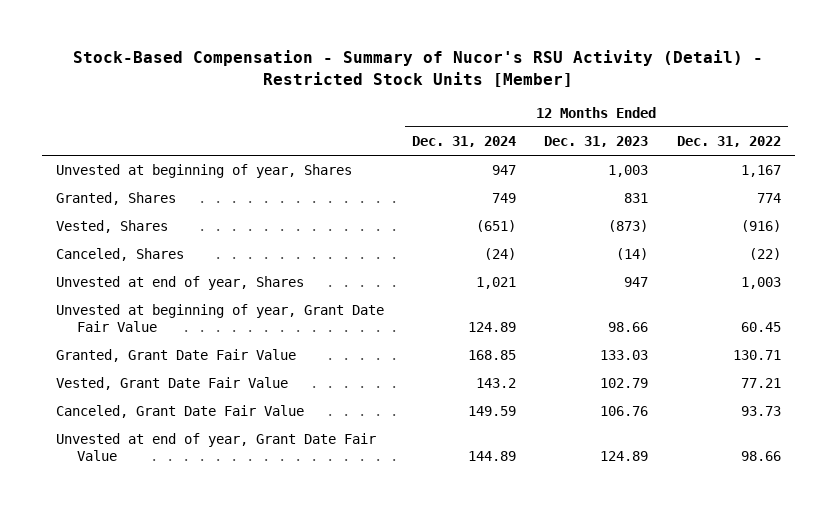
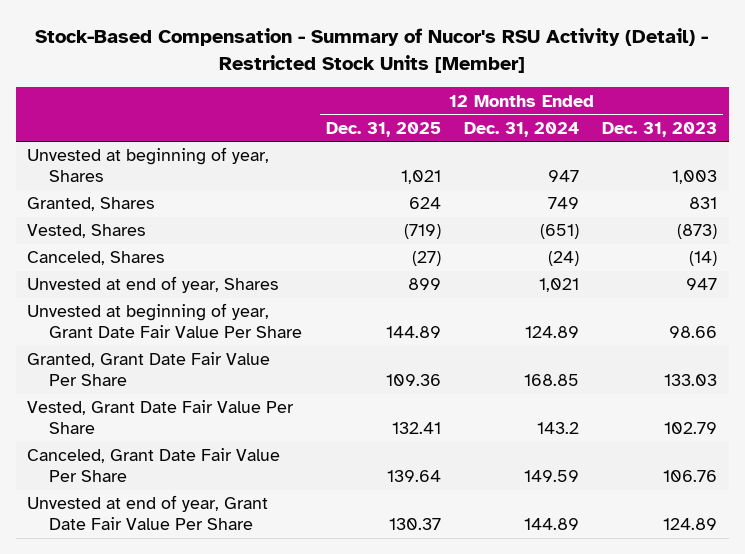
- | 12 Months Ended Dec. 31, 2024 | 12 Months Ended Dec. 31, 2023 | 12 Months Ended Dec. 31, 2022
+ | 12 Months Ended Dec. 31, 2025 | 12 Months Ended Dec. 31, 2024 | 12 Months Ended Dec. 31, 2023
- Unvested at beginning of year, Grant Date Fair Value | 124.89 | 98.66 | 60.45
- Granted, Grant Date Fair Value | 168.85 | 133.03 | 130.71
- Vested, Grant Date Fair Value | 143.2 | 102.79 | 77.21
- Canceled, Grant Date Fair Value | 149.59 | 106.76 | 93.73
- Unvested at end of year, Grant Date Fair Value | 144.89 | 124.89 | 98.66
+ Unvested at beginning of year, Grant Date Fair Value Per Share | 144.89 | 124.89 | 98.66
+ Granted, Grant Date Fair Value Per Share | 109.36 | 168.85 | 133.03
+ Vested, Grant Date Fair Value Per Share | 132.41 | 143.2 | 102.79
+ Canceled, Grant Date Fair Value Per Share | 139.64 | 149.59 | 106.76
+ Unvested at end of year, Grant Date Fair Value Per Share | 130.37 | 144.89 | 124.89

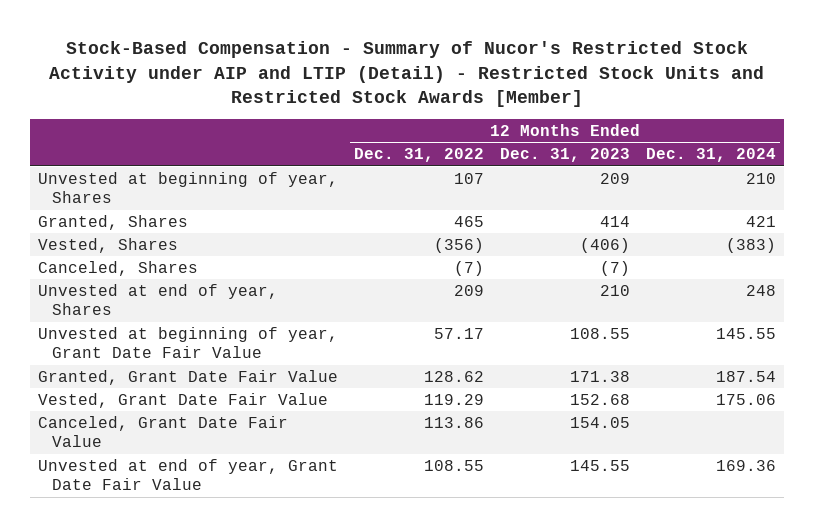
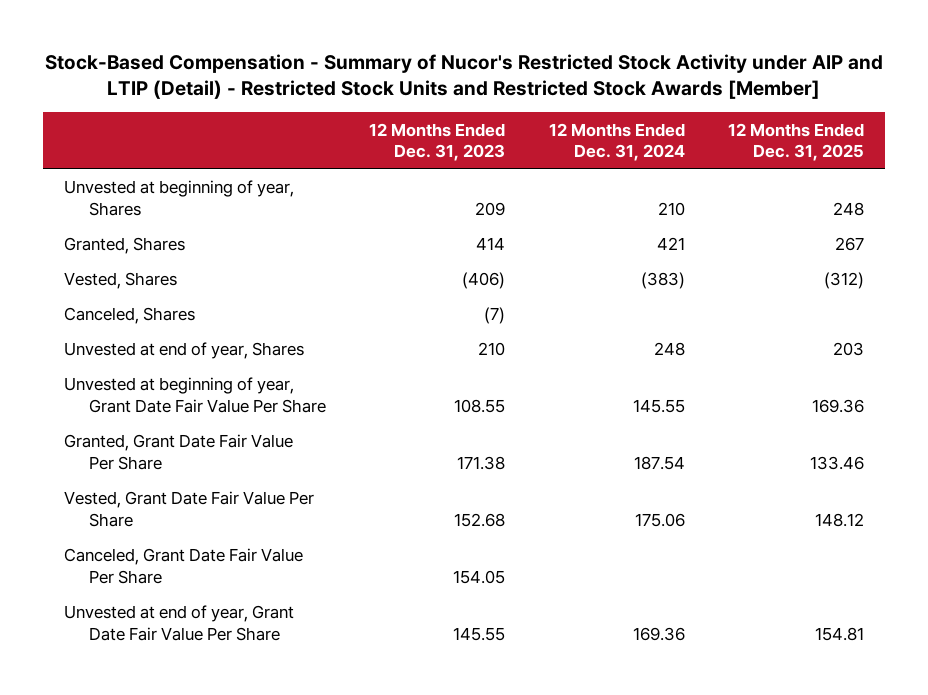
- | 12 Months Ended Dec. 31, 2022 | 12 Months Ended Dec. 31, 2023 | 12 Months Ended Dec. 31, 2024
+ | 12 Months Ended Dec. 31, 2023 | 12 Months Ended Dec. 31, 2024 | 12 Months Ended Dec. 31, 2025
- Unvested at beginning of year, Grant Date Fair Value | 57.17 | 108.55 | 145.55
- Granted, Grant Date Fair Value | 128.62 | 171.38 | 187.54
- Vested, Grant Date Fair Value | 119.29 | 152.68 | 175.06
- Canceled, Grant Date Fair Value | 113.86 | 154.05 |
- Unvested at end of year, Grant Date Fair Value | 108.55 | 145.55 | 169.36
+ Unvested at beginning of year, Grant Date Fair Value Per Share | 108.55 | 145.55 | 169.36
+ Granted, Grant Date Fair Value Per Share | 171.38 | 187.54 | 133.46
+ Vested, Grant Date Fair Value Per Share | 152.68 | 175.06 | 148.12
+ Canceled, Grant Date Fair Value Per Share | 154.05 | |
+ Unvested at end of year, Grant Date Fair Value Per Share | 145.55 | 169.36 | 154.81

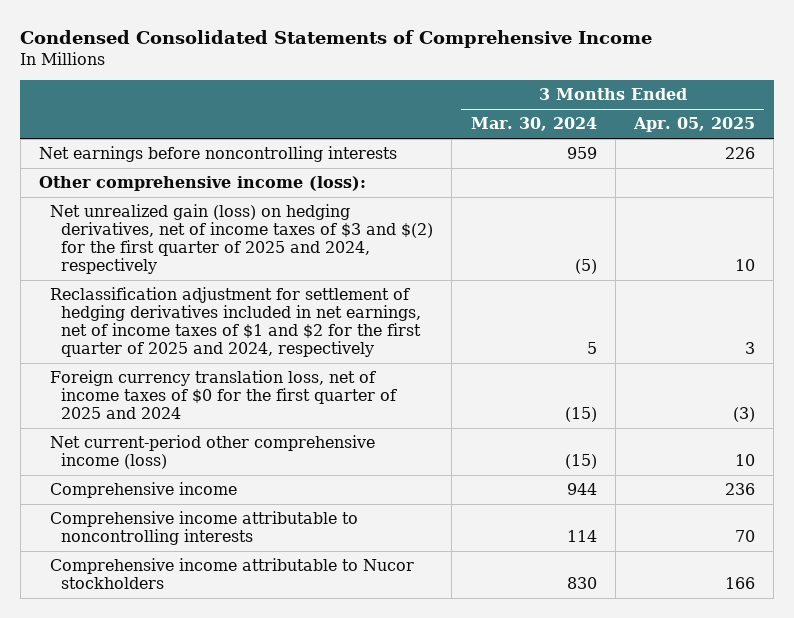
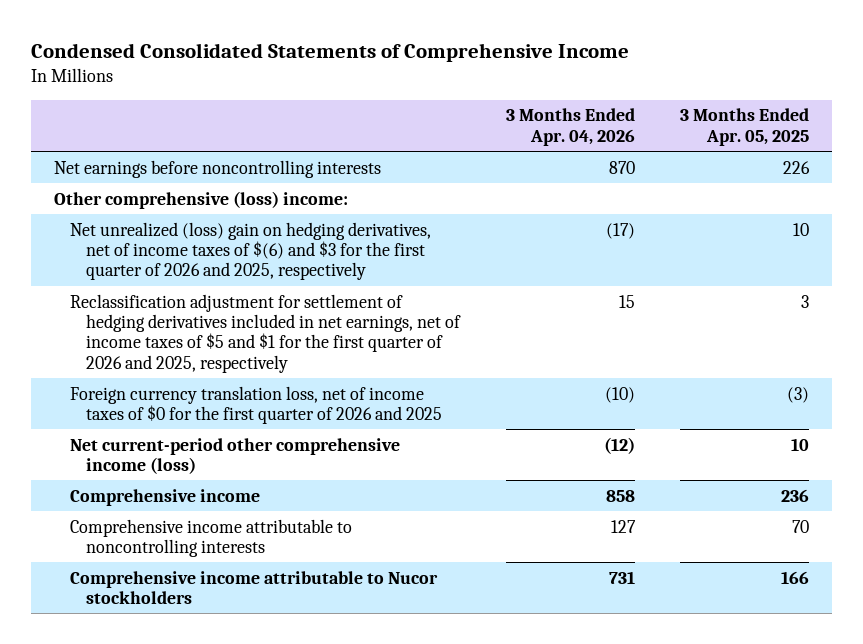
- | 3 Months Ended Mar. 30, 2024 | 3 Months Ended Apr. 05, 2025
+ | 3 Months Ended Apr. 04, 2026 | 3 Months Ended Apr. 05, 2025
- Other comprehensive income (loss):
- Net unrealized gain (loss) on hedging derivatives, net of income taxes of $3 and $(2) for the first quarter of 2025 and 2024, respectively | (5) | 10
- Reclassification adjustment for settlement of hedging derivatives included in net earnings, net of income taxes of $1 and $2 for the first quarter of 2025 and 2024, respectively | 5 | 3
- Foreign currency translation loss, net of income taxes of $0 for the first quarter of 2025 and 2024 | (15) | (3)
+ Other comprehensive (loss) income:
+ Net unrealized (loss) gain on hedging derivatives, net of income taxes of $(6) and $3 for the first quarter of 2026 and 2025, respectively | (17) | 10
+ Reclassification adjustment for settlement of hedging derivatives included in net earnings, net of income taxes of $5 and $1 for the first quarter of 2026 and 2025, respectively | 15 | 3
+ Foreign currency translation loss, net of income taxes of $0 for the first quarter of 2026 and 2025 | (10) | (3)

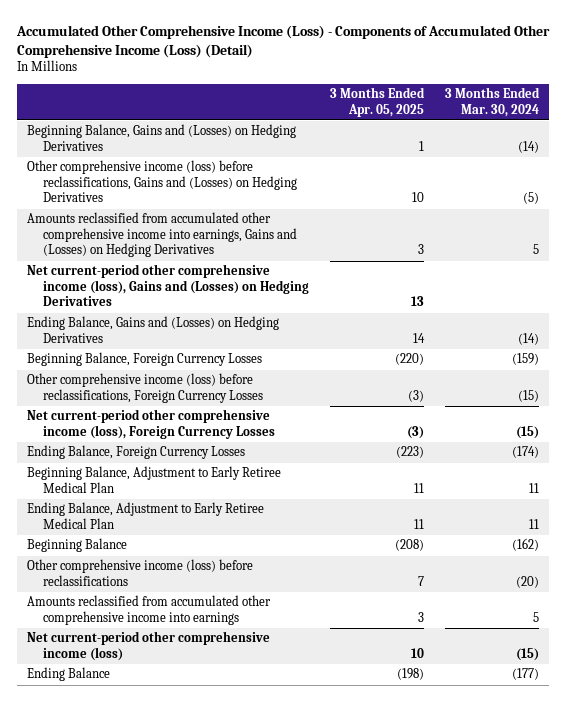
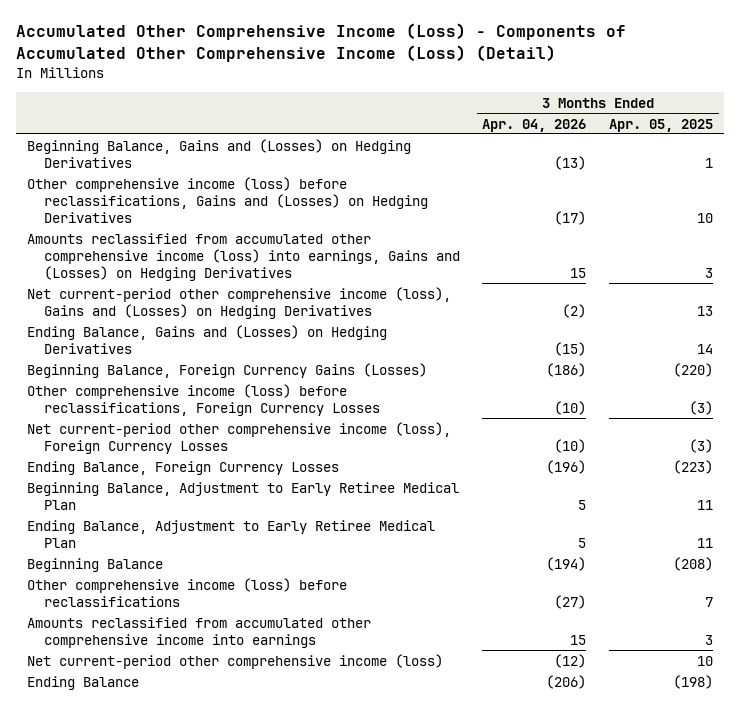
- | 3 Months Ended Apr. 05, 2025 | 3 Months Ended Mar. 30, 2024
+ | 3 Months Ended Apr. 04, 2026 | 3 Months Ended Apr. 05, 2025
- Amounts reclassified from accumulated other comprehensive income into earnings, Gains and (Losses) on Hedging Derivatives | 3 | 5
+ Amounts reclassified from accumulated other comprehensive income (loss) into earnings, Gains and (Losses) on Hedging Derivatives | 15 | 3
- Beginning Balance, Foreign Currency Losses | (220) | (159)
+ Beginning Balance, Foreign Currency Gains (Losses) | (186) | (220)

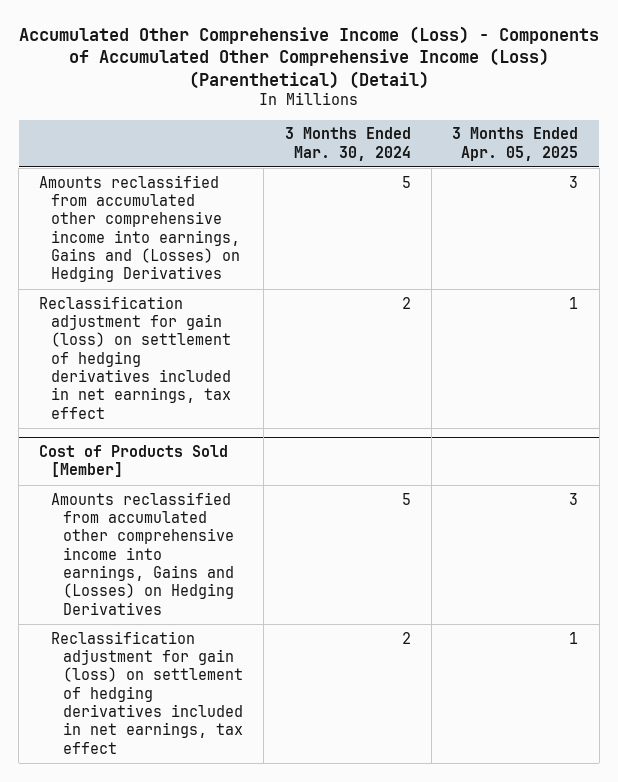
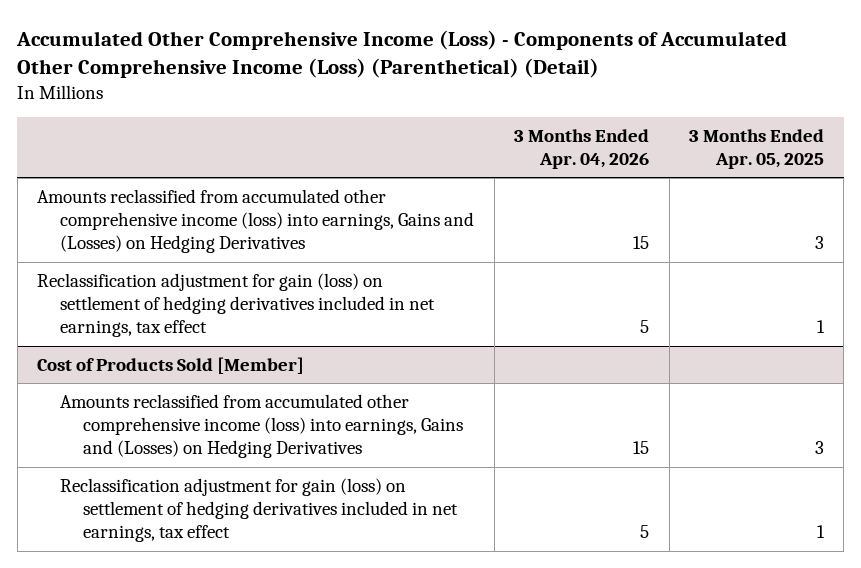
- | 3 Months Ended Mar. 30, 2024 | 3 Months Ended Apr. 05, 2025
+ | 3 Months Ended Apr. 04, 2026 | 3 Months Ended Apr. 05, 2025
- Amounts reclassified from accumulated other comprehensive income into earnings, Gains and (Losses) on Hedging Derivatives | 5 | 3
+ Amounts reclassified from accumulated other comprehensive income (loss) into earnings, Gains and (Losses) on Hedging Derivatives | 15 | 3
@ Cost of Products Sold [Member]
- Amounts reclassified from accumulated other comprehensive income into earnings, Gains and (Losses) on Hedging Derivatives | 5 | 3
+ Amounts reclassified from accumulated other comprehensive income (loss) into earnings, Gains and (Losses) on Hedging Derivatives | 15 | 3

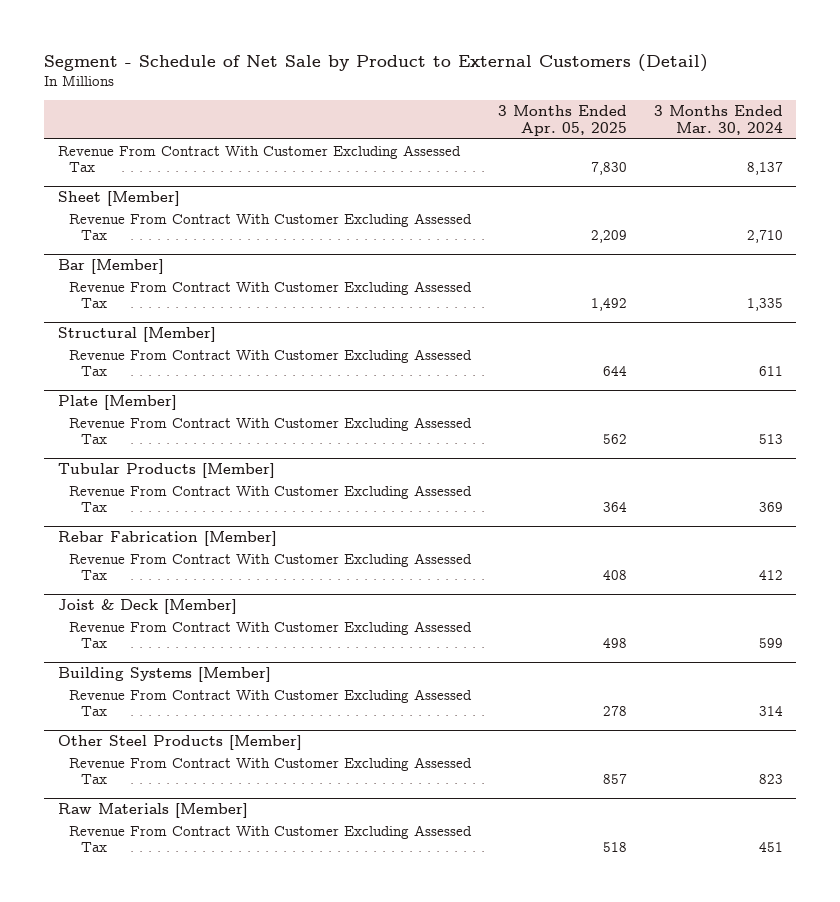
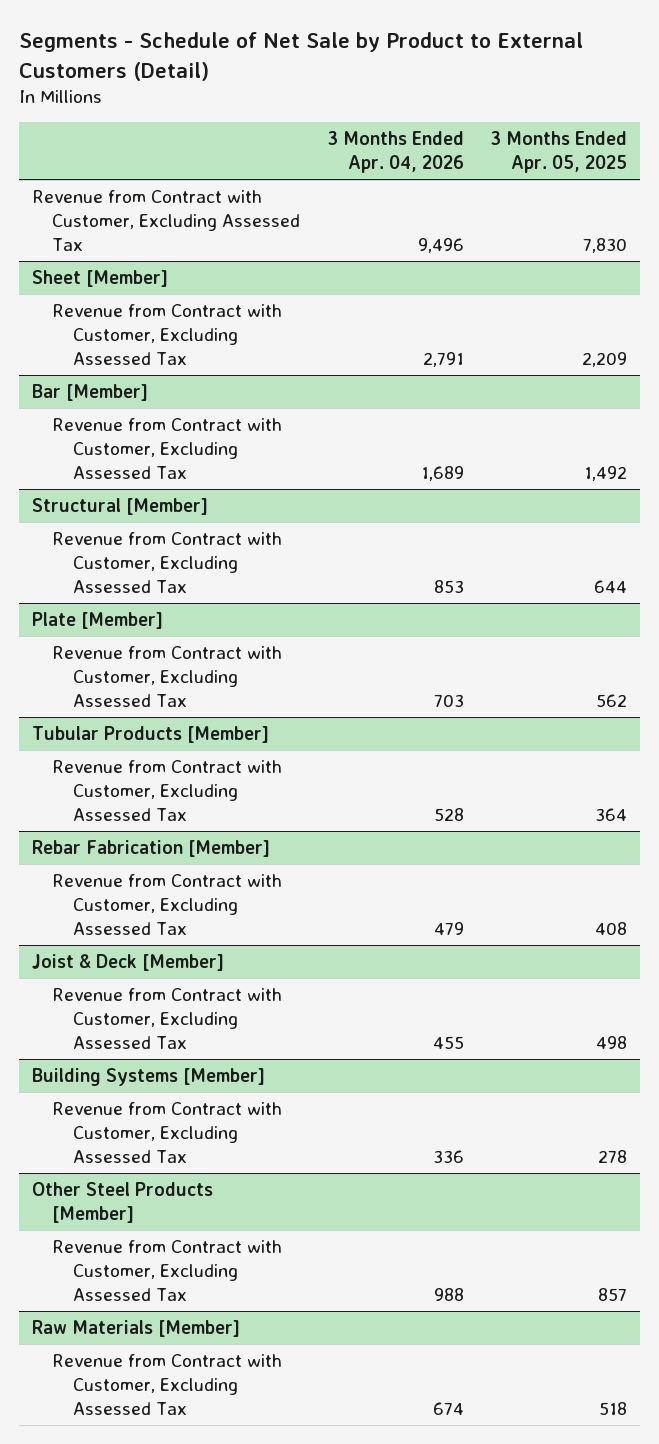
- Segment - Schedule of Net Sale by Product to External Customers (Detail)
+ Segments - Schedule of Net Sale by Product to External Customers (Detail)
- | 3 Months Ended Apr. 05, 2025 | 3 Months Ended Mar. 30, 2024
+ | 3 Months Ended Apr. 04, 2026 | 3 Months Ended Apr. 05, 2025
- Revenue From Contract With Customer Excluding Assessed Tax | 7,830 | 8,137
+ Revenue from Contract with Customer, Excluding Assessed Tax | 9,496 | 7,830
@ Sheet [Member]
- Revenue From Contract With Customer Excluding Assessed Tax | 2,209 | 2,710
+ Revenue from Contract with Customer, Excluding Assessed Tax | 2,791 | 2,209
@ Bar [Member]
- Revenue From Contract With Customer Excluding Assessed Tax | 1,492 | 1,335
+ Revenue from Contract with Customer, Excluding Assessed Tax | 1,689 | 1,492
@ Structural [Member]
- Revenue From Contract With Customer Excluding Assessed Tax | 644 | 611
+ Revenue from Contract with Customer, Excluding Assessed Tax | 853 | 644
@ Plate [Member]
- Revenue From Contract With Customer Excluding Assessed Tax | 562 | 513
+ Revenue from Contract with Customer, Excluding Assessed Tax | 703 | 562
@ Tubular Products [Member]
- Revenue From Contract With Customer Excluding Assessed Tax | 364 | 369
+ Revenue from Contract with Customer, Excluding Assessed Tax | 528 | 364
@ Rebar Fabrication [Member]
- Revenue From Contract With Customer Excluding Assessed Tax | 408 | 412
+ Revenue from Contract with Customer, Excluding Assessed Tax | 479 | 408
@ Joist & Deck [Member]
- Revenue From Contract With Customer Excluding Assessed Tax | 498 | 599
+ Revenue from Contract with Customer, Excluding Assessed Tax | 455 | 498
@ Building Systems [Member]
- Revenue From Contract With Customer Excluding Assessed Tax | 278 | 314
+ Revenue from Contract with Customer, Excluding Assessed Tax | 336 | 278
@ Other Steel Products [Member]
- Revenue From Contract With Customer Excluding Assessed Tax | 857 | 823
+ Revenue from Contract with Customer, Excluding Assessed Tax | 988 | 857
@ Raw Materials [Member]
- Revenue From Contract With Customer Excluding Assessed Tax | 518 | 451
+ Revenue from Contract with Customer, Excluding Assessed Tax | 674 | 518

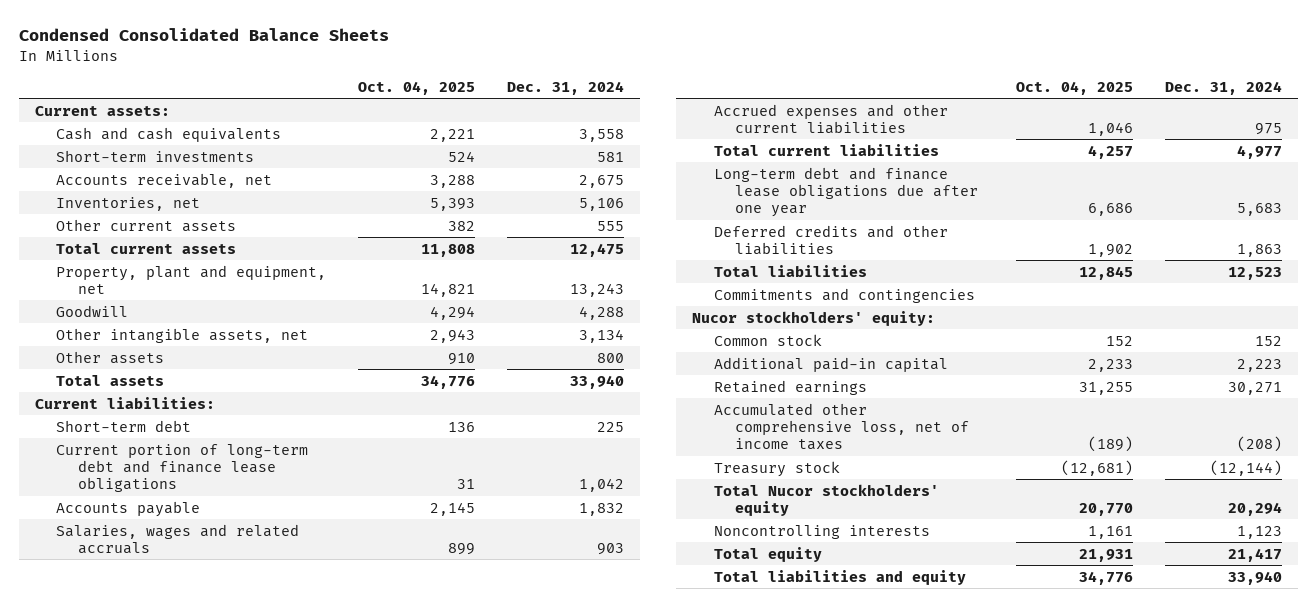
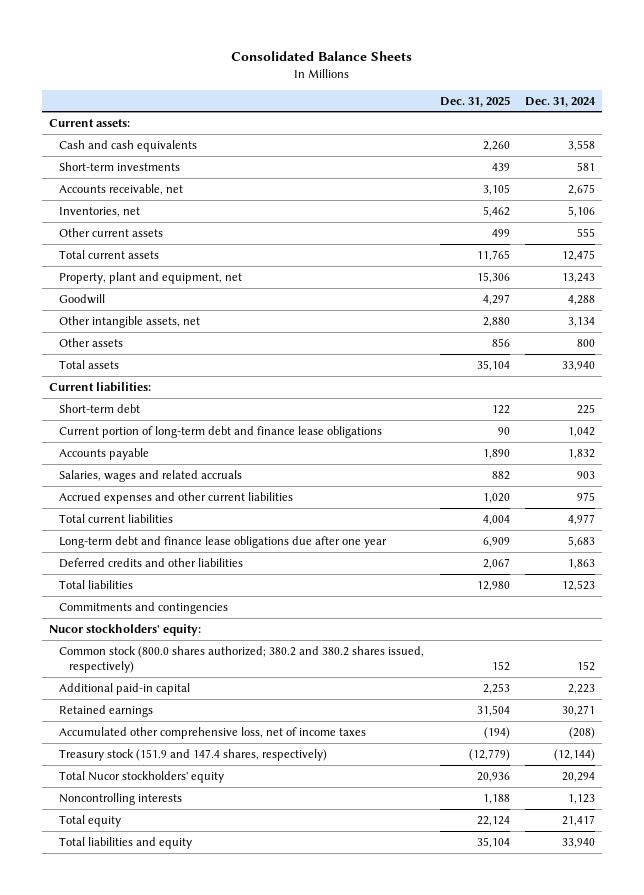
- Condensed Consolidated Balance Sheets
+ Consolidated Balance Sheets
- | Oct. 04, 2025 | Dec. 31, 2024
+ | Dec. 31, 2025 | Dec. 31, 2024
- Common stock | 152 | 152
+ Common stock (800.0 shares authorized; 380.2 and 380.2 shares issued, respectively) | 152 | 152
- Treasury stock | (12,681) | (12,144)
+ Treasury stock (151.9 and 147.4 shares, respectively) | (12,779) | (12,144)

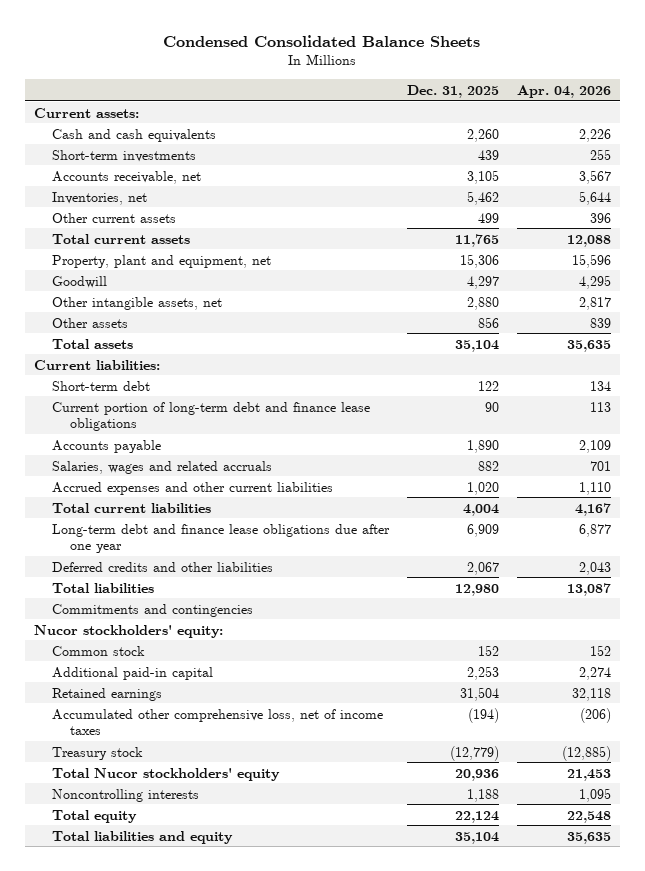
- Consolidated Balance Sheets
+ Condensed Consolidated Balance Sheets
- | Dec. 31, 2025 | Dec. 31, 2024
+ | Dec. 31, 2025 | Apr. 04, 2026
- Common stock (800.0 shares authorized; 380.2 and 380.2 shares issued, respectively) | 152 | 152
+ Common stock | 152 | 152
- Treasury stock (151.9 and 147.4 shares, respectively) | (12,779) | (12,144)
+ Treasury stock | (12,779) | (12,885)

